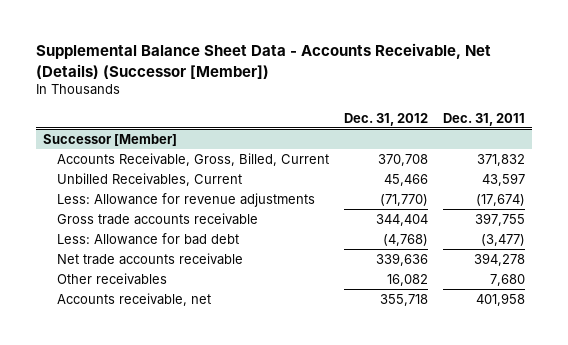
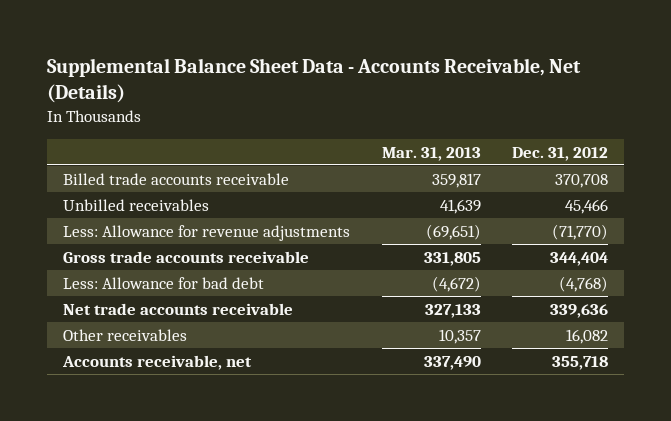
- Supplemental Balance Sheet Data - Accounts Receivable, Net (Details) (Successor [Member])
+ Supplemental Balance Sheet Data - Accounts Receivable, Net (Details)
- | Dec. 31, 2012 | Dec. 31, 2011
+ | Mar. 31, 2013 | Dec. 31, 2012
- Successor [Member]
- Accounts Receivable, Gross, Billed, Current | 370,708 | 371,832
- Unbilled Receivables, Current | 45,466 | 43,597
+ Billed trade accounts receivable | 359,817 | 370,708
+ Unbilled receivables | 41,639 | 45,466

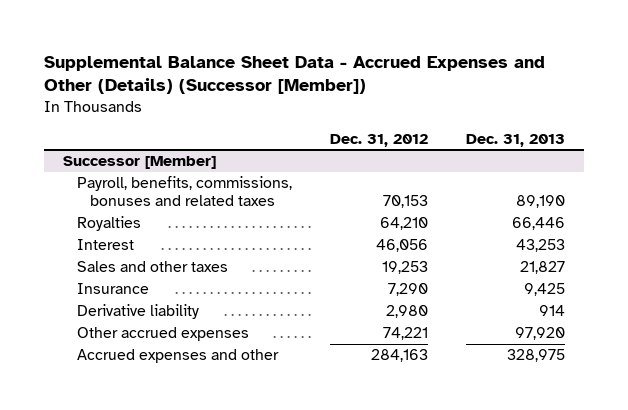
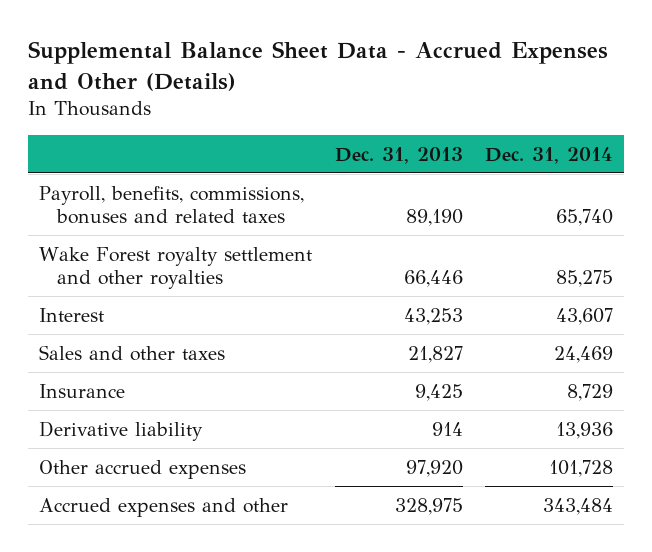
- Supplemental Balance Sheet Data - Accrued Expenses and Other (Details) (Successor [Member])
+ Supplemental Balance Sheet Data - Accrued Expenses and Other (Details)
- | Dec. 31, 2012 | Dec. 31, 2013
+ | Dec. 31, 2013 | Dec. 31, 2014
- Successor [Member]
- Royalties | 64,210 | 66,446
+ Wake Forest royalty settlement and other royalties | 66,446 | 85,275

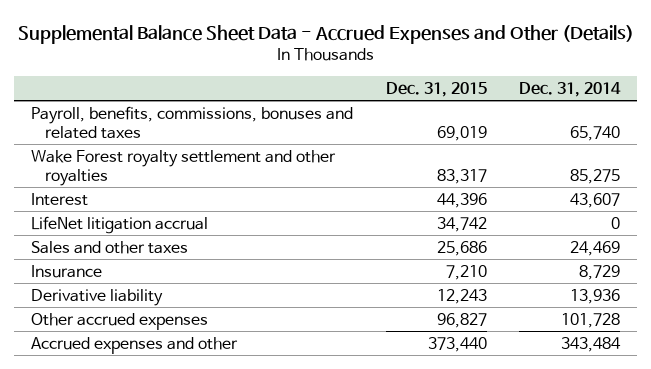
- | Dec. 31, 2013 | Dec. 31, 2014
+ | Dec. 31, 2015 | Dec. 31, 2014
+ LifeNet litigation accrual | 34,742 | 0

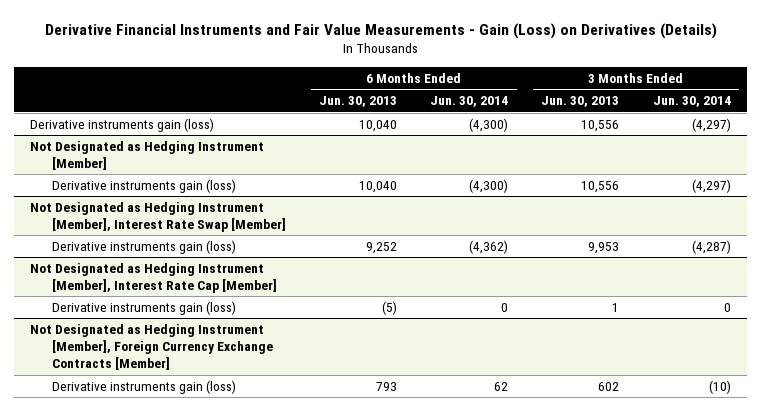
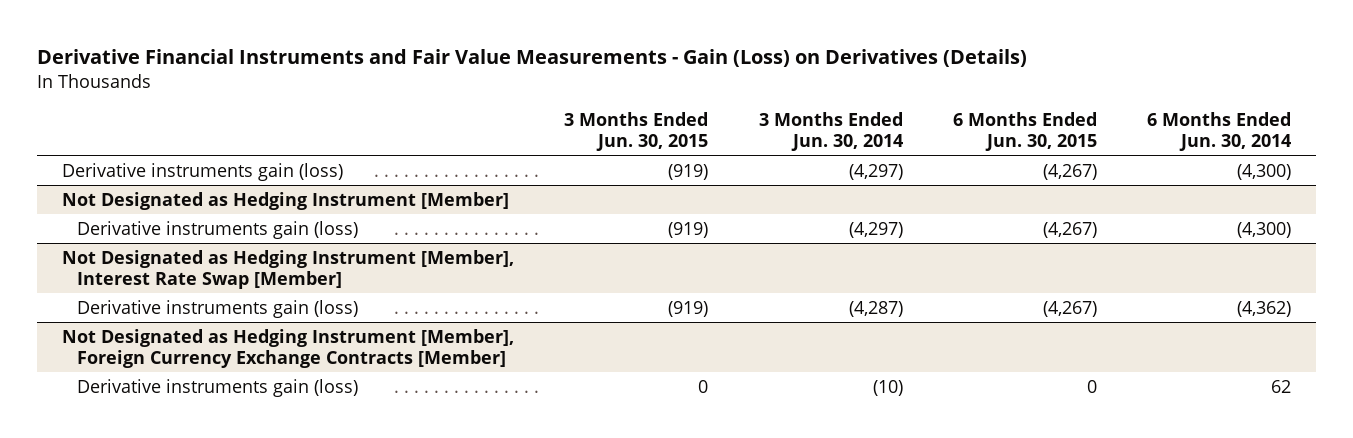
- | 6 Months Ended Jun. 30, 2013 | 6 Months Ended Jun. 30, 2014 | 3 Months Ended Jun. 30, 2013 | 3 Months Ended Jun. 30, 2014
+ | 3 Months Ended Jun. 30, 2015 | 3 Months Ended Jun. 30, 2014 | 6 Months Ended Jun. 30, 2015 | 6 Months Ended Jun. 30, 2014
- Not Designated as Hedging Instrument [Member], Interest Rate Cap [Member]
- Derivative instruments gain (loss) | (5) | 0 | 1 | 0

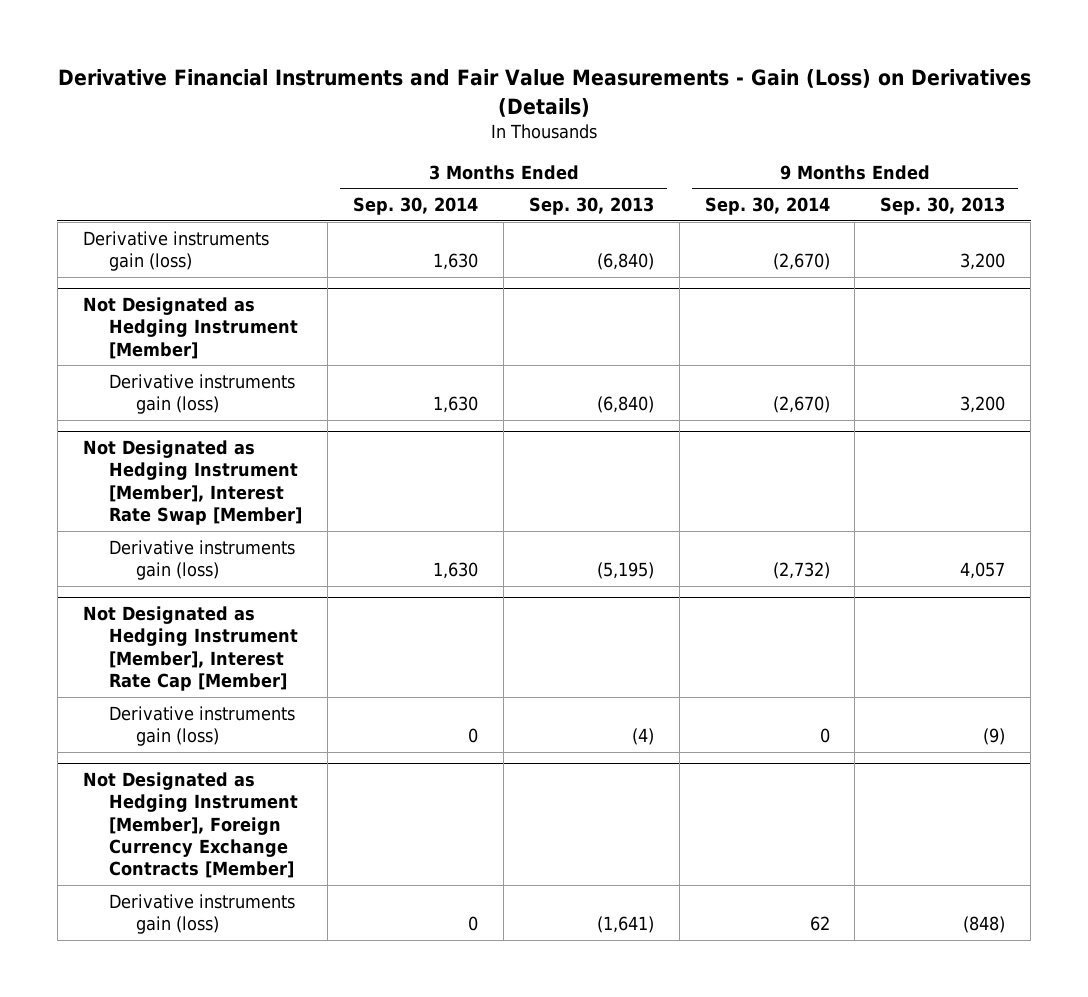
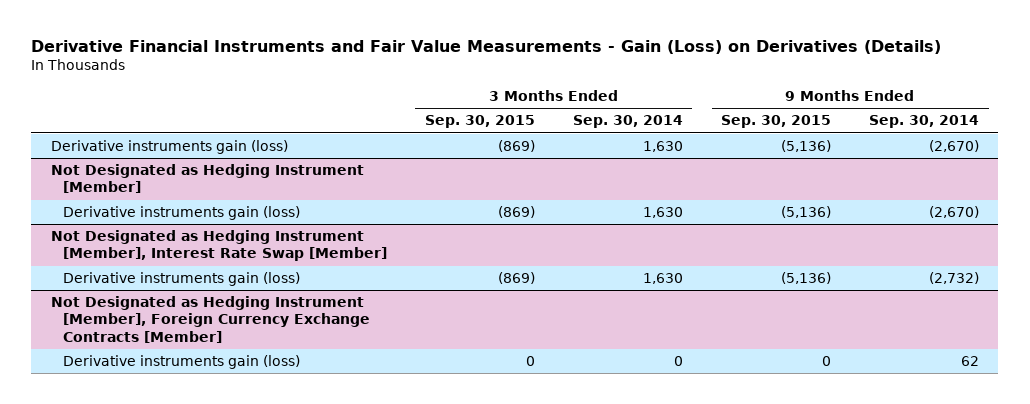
- | 3 Months Ended Sep. 30, 2014 | 3 Months Ended Sep. 30, 2013 | 9 Months Ended Sep. 30, 2014 | 9 Months Ended Sep. 30, 2013
+ | 3 Months Ended Sep. 30, 2015 | 3 Months Ended Sep. 30, 2014 | 9 Months Ended Sep. 30, 2015 | 9 Months Ended Sep. 30, 2014
- Not Designated as Hedging Instrument [Member], Interest Rate Cap [Member]
- Derivative instruments gain (loss) | 0 | (4) | 0 | (9)

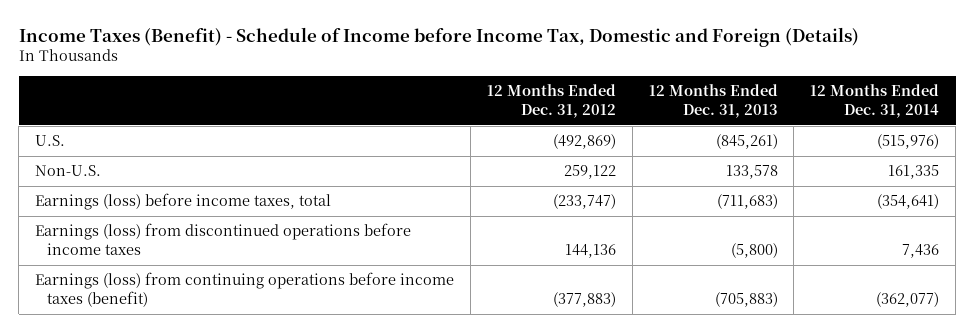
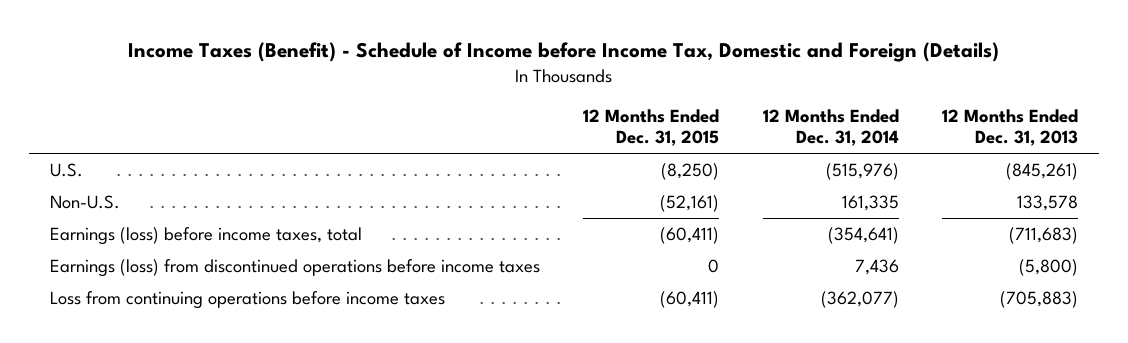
- | 12 Months Ended Dec. 31, 2012 | 12 Months Ended Dec. 31, 2013 | 12 Months Ended Dec. 31, 2014
+ | 12 Months Ended Dec. 31, 2015 | 12 Months Ended Dec. 31, 2014 | 12 Months Ended Dec. 31, 2013
- Earnings (loss) from continuing operations before income taxes (benefit) | (377,883) | (705,883) | (362,077)
+ Loss from continuing operations before income taxes | (60,411) | (362,077) | (705,883)

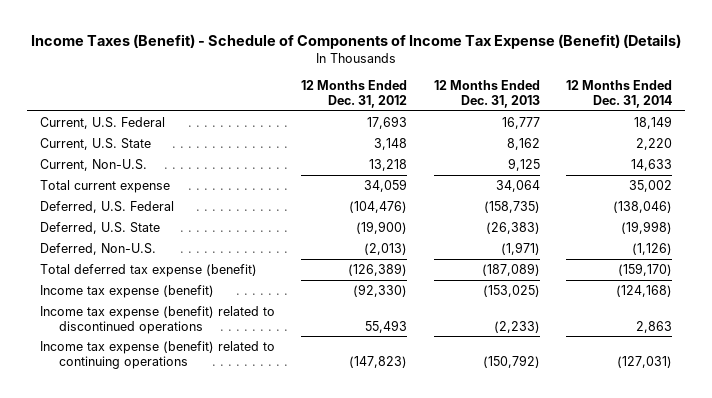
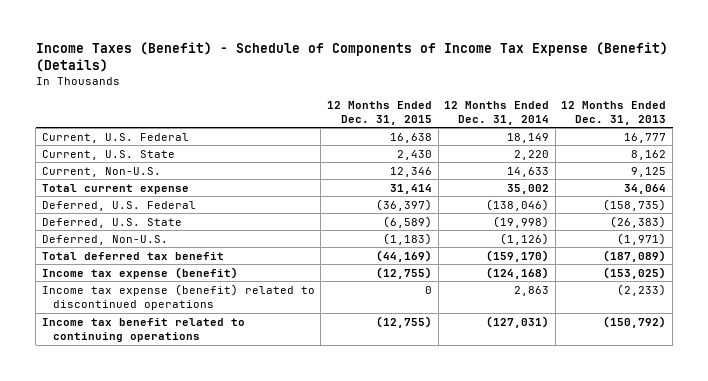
- | 12 Months Ended Dec. 31, 2012 | 12 Months Ended Dec. 31, 2013 | 12 Months Ended Dec. 31, 2014
+ | 12 Months Ended Dec. 31, 2015 | 12 Months Ended Dec. 31, 2014 | 12 Months Ended Dec. 31, 2013
- Total deferred tax expense (benefit) | (126,389) | (187,089) | (159,170)
+ Total deferred tax benefit | (44,169) | (159,170) | (187,089)
- Income tax expense (benefit) related to continuing operations | (147,823) | (150,792) | (127,031)
+ Income tax benefit related to continuing operations | (12,755) | (127,031) | (150,792)

